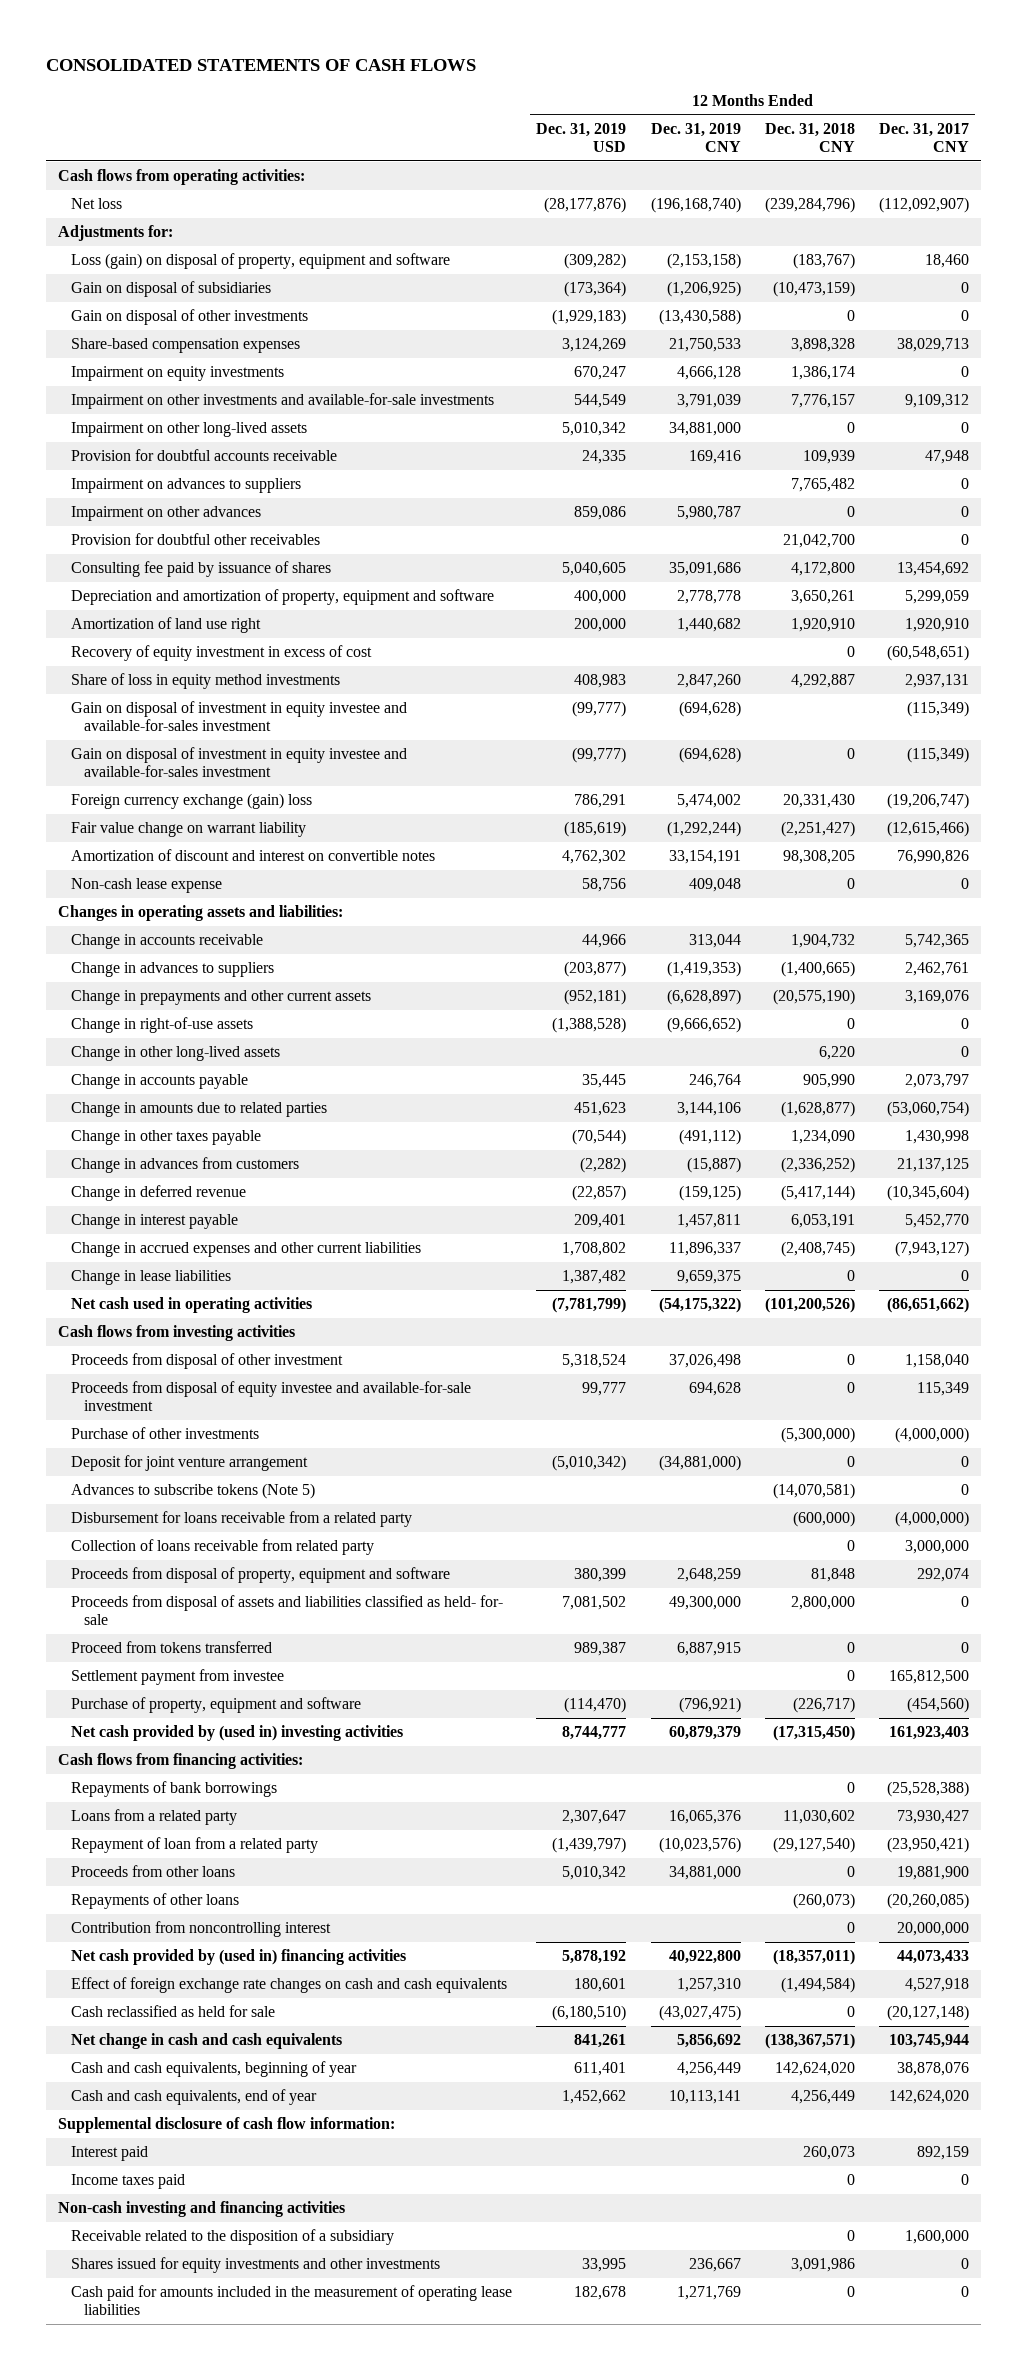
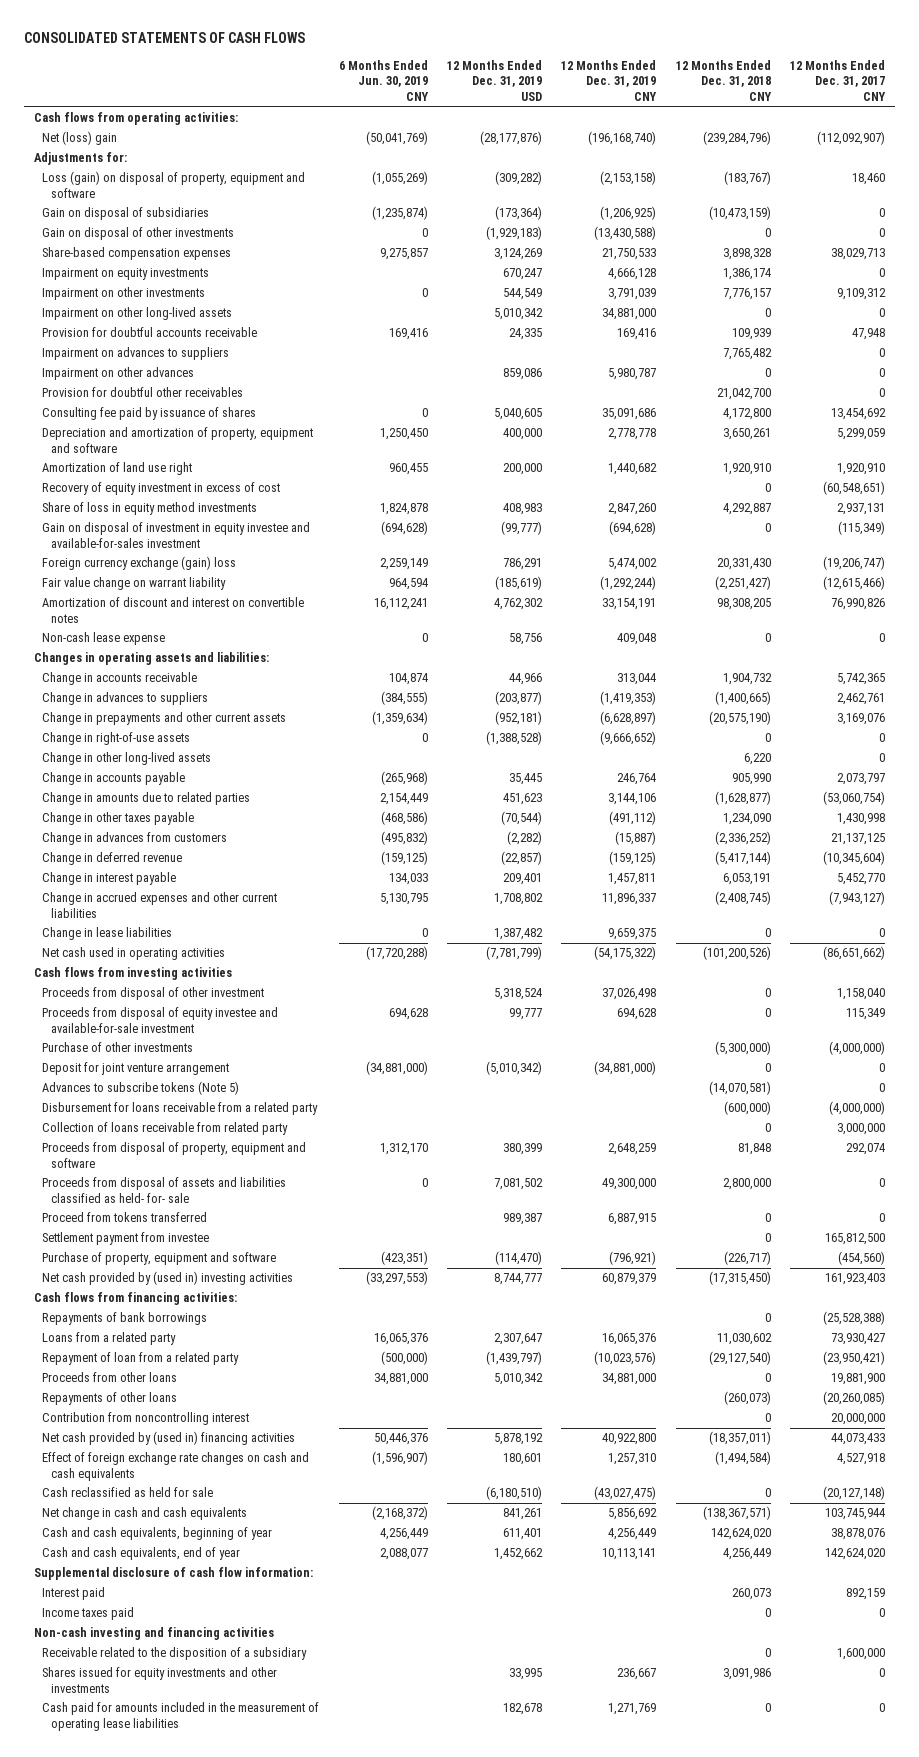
- | 12 Months Ended Dec. 31, 2019 USD | 12 Months Ended Dec. 31, 2019 CNY | 12 Months Ended Dec. 31, 2018 CNY | 12 Months Ended Dec. 31, 2017 CNY
+ | 6 Months Ended Jun. 30, 2019 CNY | 12 Months Ended Dec. 31, 2019 USD | 12 Months Ended Dec. 31, 2019 CNY | 12 Months Ended Dec. 31, 2018 CNY | 12 Months Ended Dec. 31, 2017 CNY
- Net loss | (28,177,876) | (196,168,740) | (239,284,796) | (112,092,907)
+ Net (loss) gain | (50,041,769) | (28,177,876) | (196,168,740) | (239,284,796) | (112,092,907)
- Impairment on other investments and available-for-sale investments | 544,549 | 3,791,039 | 7,776,157 | 9,109,312
+ Impairment on other investments | 0 | 544,549 | 3,791,039 | 7,776,157 | 9,109,312
- Gain on disposal of investment in equity investee and available-for-sales investment | (99,777) | (694,628) | | (115,349)

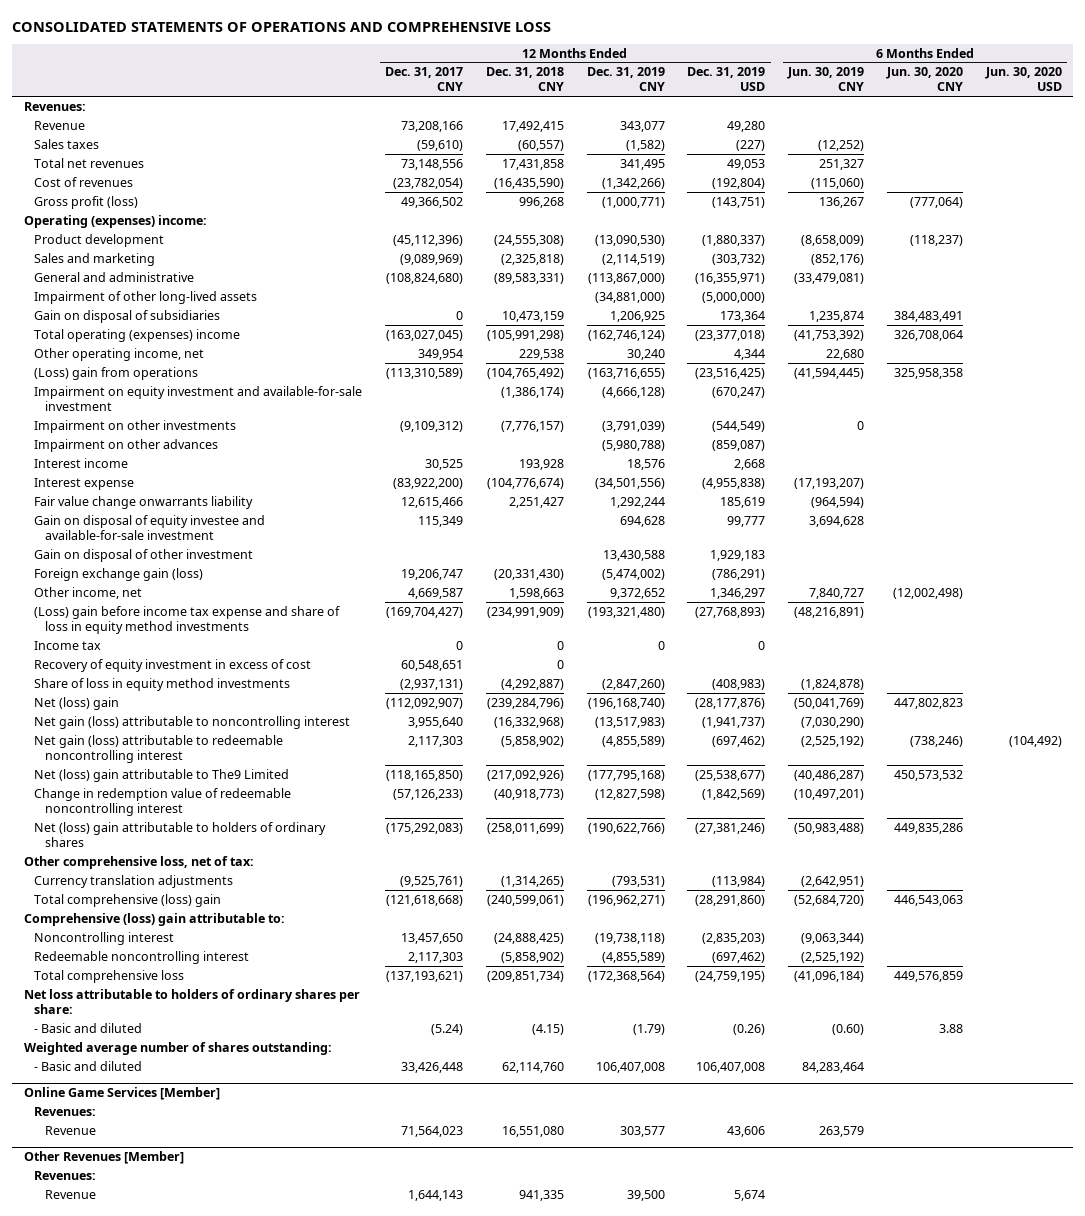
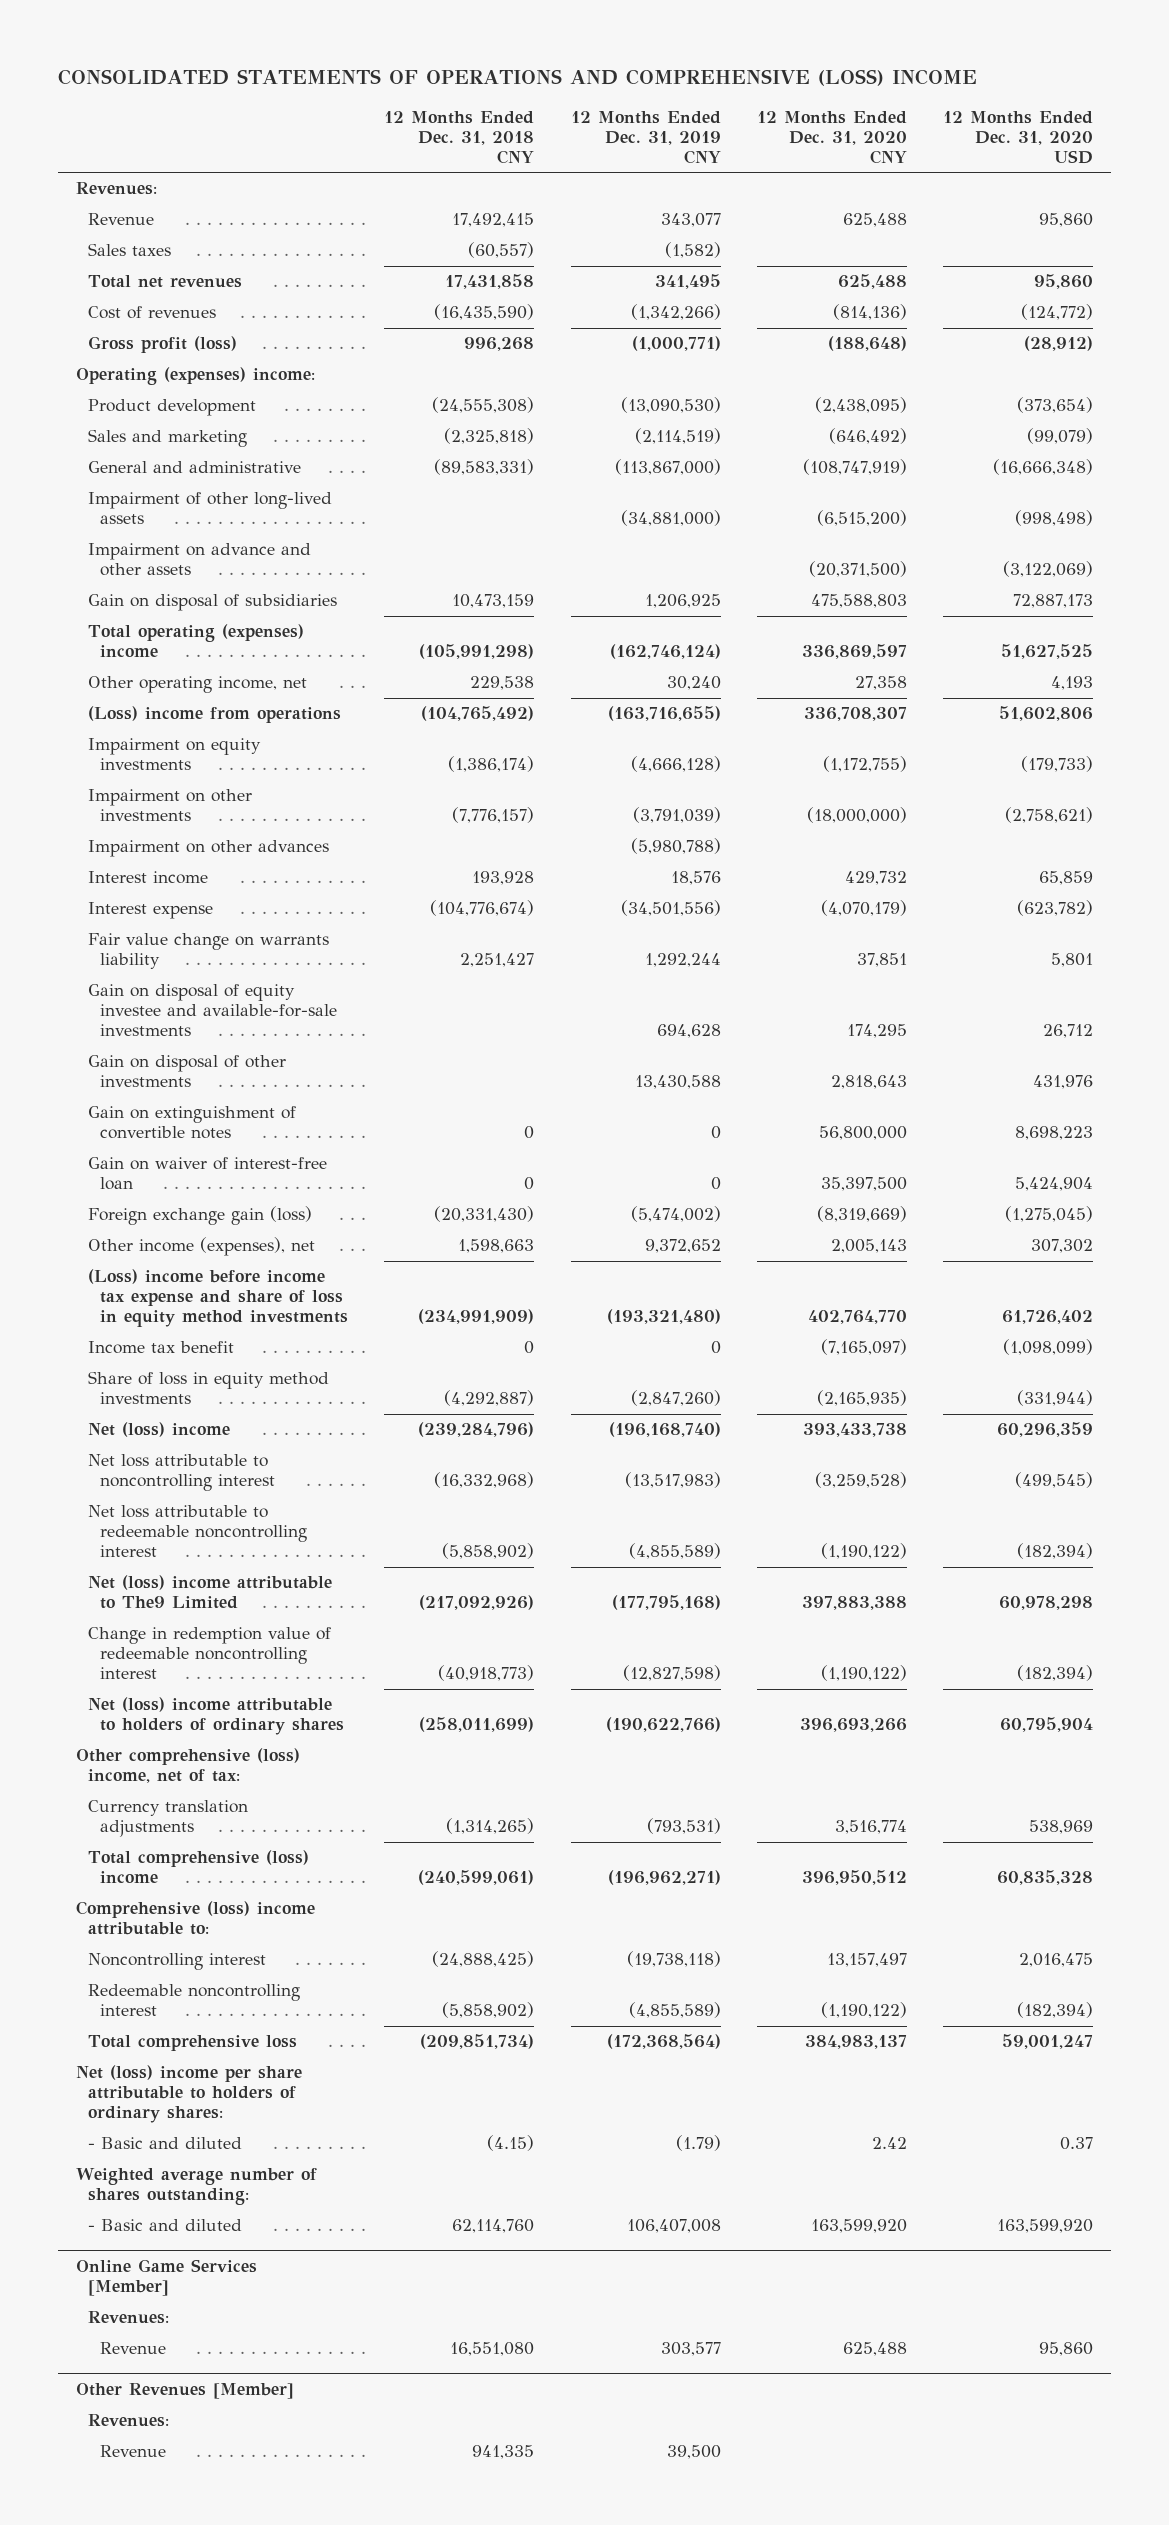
- CONSOLIDATED STATEMENTS OF OPERATIONS AND COMPREHENSIVE LOSS
+ CONSOLIDATED STATEMENTS OF OPERATIONS AND COMPREHENSIVE (LOSS) INCOME
- | 12 Months Ended Dec. 31, 2017 CNY | 12 Months Ended Dec. 31, 2018 CNY | 12 Months Ended Dec. 31, 2019 CNY | 12 Months Ended Dec. 31, 2019 USD | 6 Months Ended Jun. 30, 2019 CNY | 6 Months Ended Jun. 30, 2020 CNY | 6 Months Ended Jun. 30, 2020 USD
+ | 12 Months Ended Dec. 31, 2018 CNY | 12 Months Ended Dec. 31, 2019 CNY | 12 Months Ended Dec. 31, 2020 CNY | 12 Months Ended Dec. 31, 2020 USD
+ Impairment on advance and other assets | | | (20,371,500) | (3,122,069)
- (Loss) gain from operations | (113,310,589) | (104,765,492) | (163,716,655) | (23,516,425) | (41,594,445) | 325,958,358 |
- Impairment on equity investment and available-for-sale investment | | (1,386,174) | (4,666,128) | (670,247) | | |
+ (Loss) income from operations | (104,765,492) | (163,716,655) | 336,708,307 | 51,602,806
+ Impairment on equity investments | (1,386,174) | (4,666,128) | (1,172,755) | (179,733)
- Fair value change onwarrants liability | 12,615,466 | 2,251,427 | 1,292,244 | 185,619 | (964,594) | |
- Gain on disposal of equity investee and available-for-sale investment | 115,349 | | 694,628 | 99,777 | 3,694,628 | |
- Gain on disposal of other investment | | | 13,430,588 | 1,929,183 | | |
+ Fair value change on warrants liability | 2,251,427 | 1,292,244 | 37,851 | 5,801
+ Gain on disposal of equity investee and available-for-sale investments | | 694,628 | 174,295 | 26,712
+ Gain on disposal of other investments | | 13,430,588 | 2,818,643 | 431,976
+ Gain on extinguishment of convertible notes | 0 | 0 | 56,800,000 | 8,698,223
+ Gain on waiver of interest-free loan | 0 | 0 | 35,397,500 | 5,424,904
- Other income, net | 4,669,587 | 1,598,663 | 9,372,652 | 1,346,297 | 7,840,727 | (12,002,498) |
- (Loss) gain before income tax expense and share of loss in equity method investments | (169,704,427) | (234,991,909) | (193,321,480) | (27,768,893) | (48,216,891) | |
- Income tax | 0 | 0 | 0 | 0 | | |
- Recovery of equity investment in excess of cost | 60,548,651 | 0 | | | | |
+ Other income (expenses), net | 1,598,663 | 9,372,652 | 2,005,143 | 307,302
+ (Loss) income before income tax expense and share of loss in equity method investments | (234,991,909) | (193,321,480) | 402,764,770 | 61,726,402
+ Income tax benefit | 0 | 0 | (7,165,097) | (1,098,099)
- Net (loss) gain | (112,092,907) | (239,284,796) | (196,168,740) | (28,177,876) | (50,041,769) | 447,802,823 |
- Net gain (loss) attributable to noncontrolling interest | 3,955,640 | (16,332,968) | (13,517,983) | (1,941,737) | (7,030,290) | |
- Net gain (loss) attributable to redeemable noncontrolling interest | 2,117,303 | (5,858,902) | (4,855,589) | (697,462) | (2,525,192) | (738,246) | (104,492)
- Net (loss) gain attributable to The9 Limited | (118,165,850) | (217,092,926) | (177,795,168) | (25,538,677) | (40,486,287) | 450,573,532 |
+ Net (loss) income | (239,284,796) | (196,168,740) | 393,433,738 | 60,296,359
+ Net loss attributable to noncontrolling interest | (16,332,968) | (13,517,983) | (3,259,528) | (499,545)
+ Net loss attributable to redeemable noncontrolling interest | (5,858,902) | (4,855,589) | (1,190,122) | (182,394)
+ Net (loss) income attributable to The9 Limited | (217,092,926) | (177,795,168) | 397,883,388 | 60,978,298
- Net (loss) gain attributable to holders of ordinary shares | (175,292,083) | (258,011,699) | (190,622,766) | (27,381,246) | (50,983,488) | 449,835,286 |
- Other comprehensive loss, net of tax:
+ Net (loss) income attributable to holders of ordinary shares | (258,011,699) | (190,622,766) | 396,693,266 | 60,795,904
+ Other comprehensive (loss) income, net of tax:
- Total comprehensive (loss) gain | (121,618,668) | (240,599,061) | (196,962,271) | (28,291,860) | (52,684,720) | 446,543,063 |
- Comprehensive (loss) gain attributable to:
+ Total comprehensive (loss) income | (240,599,061) | (196,962,271) | 396,950,512 | 60,835,328
+ Comprehensive (loss) income attributable to:
- Net loss attributable to holders of ordinary shares per share:
+ Net (loss) income per share attributable to holders of ordinary shares:

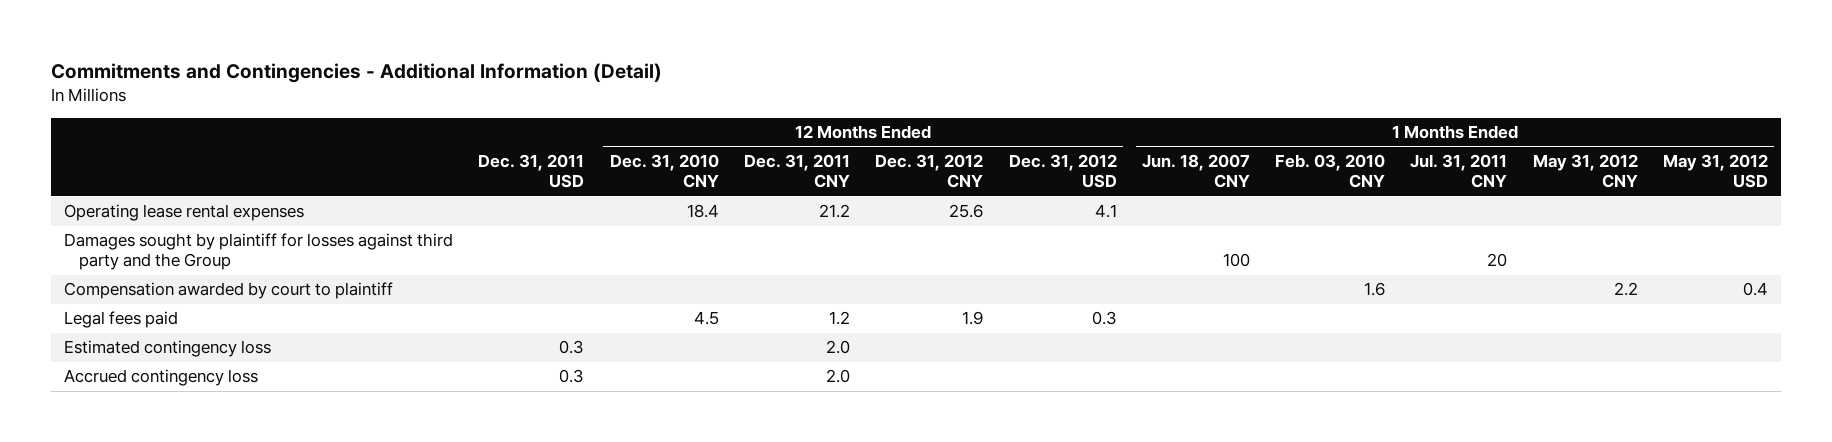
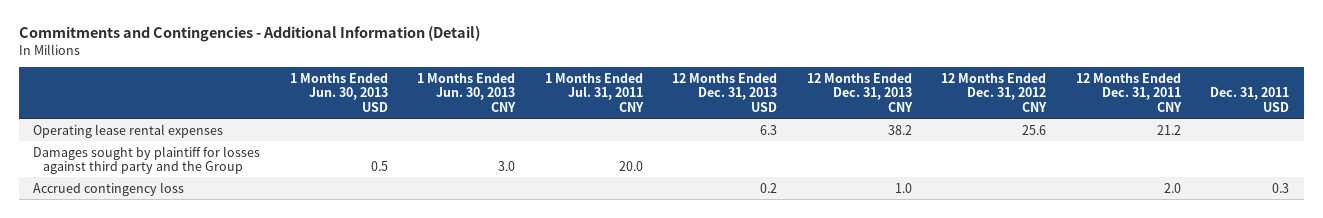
- | Dec. 31, 2011 USD | 12 Months Ended Dec. 31, 2010 CNY | 12 Months Ended Dec. 31, 2011 CNY | 12 Months Ended Dec. 31, 2012 CNY | 12 Months Ended Dec. 31, 2012 USD | 1 Months Ended Jun. 18, 2007 CNY | 1 Months Ended Feb. 03, 2010 CNY | 1 Months Ended Jul. 31, 2011 CNY | 1 Months Ended May 31, 2012 CNY | 1 Months Ended May 31, 2012 USD
+ | 1 Months Ended Jun. 30, 2013 USD | 1 Months Ended Jun. 30, 2013 CNY | 1 Months Ended Jul. 31, 2011 CNY | 12 Months Ended Dec. 31, 2013 USD | 12 Months Ended Dec. 31, 2013 CNY | 12 Months Ended Dec. 31, 2012 CNY | 12 Months Ended Dec. 31, 2011 CNY | Dec. 31, 2011 USD
- Damages sought by plaintiff for losses against third party and the Group | | | | | | 100 | | 20 | |
- Compensation awarded by court to plaintiff | | | | | | | 1.6 | | 2.2 | 0.4
- Legal fees paid | | 4.5 | 1.2 | 1.9 | 0.3 | | | | |
- Estimated contingency loss | 0.3 | | 2.0 | | | | | | |
+ Damages sought by plaintiff for losses against third party and the Group | 0.5 | 3.0 | 20.0 | | | | |

